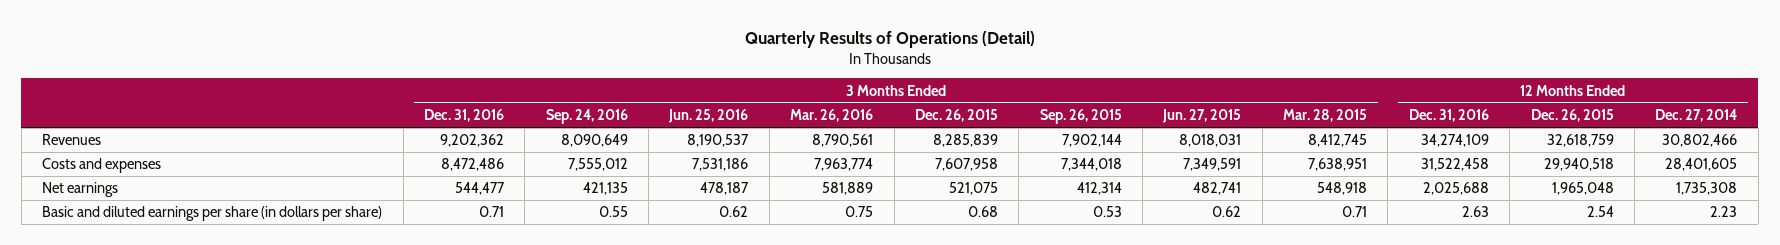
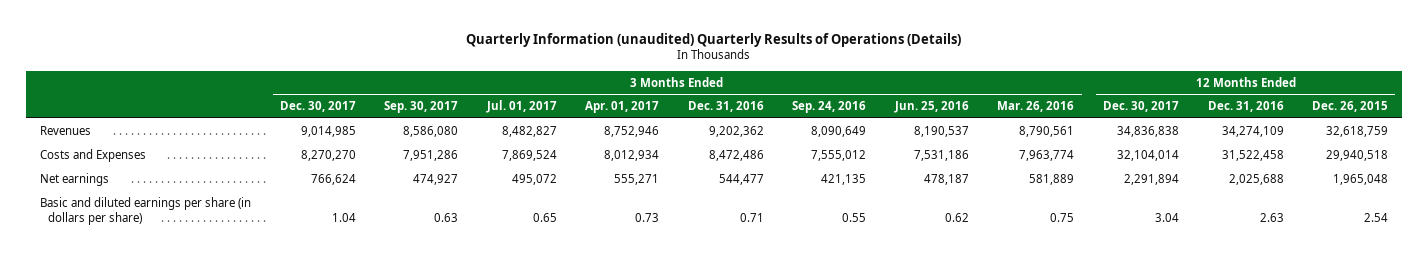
- Quarterly Results of Operations (Detail)
+ Quarterly Information (unaudited) Quarterly Results of Operations (Details)
- | 3 Months Ended Dec. 31, 2016 | 3 Months Ended Sep. 24, 2016 | 3 Months Ended Jun. 25, 2016 | 3 Months Ended Mar. 26, 2016 | 3 Months Ended Dec. 26, 2015 | 3 Months Ended Sep. 26, 2015 | 3 Months Ended Jun. 27, 2015 | 3 Months Ended Mar. 28, 2015 | 12 Months Ended Dec. 31, 2016 | 12 Months Ended Dec. 26, 2015 | 12 Months Ended Dec. 27, 2014
+ | 3 Months Ended Dec. 30, 2017 | 3 Months Ended Sep. 30, 2017 | 3 Months Ended Jul. 01, 2017 | 3 Months Ended Apr. 01, 2017 | 3 Months Ended Dec. 31, 2016 | 3 Months Ended Sep. 24, 2016 | 3 Months Ended Jun. 25, 2016 | 3 Months Ended Mar. 26, 2016 | 12 Months Ended Dec. 30, 2017 | 12 Months Ended Dec. 31, 2016 | 12 Months Ended Dec. 26, 2015
- Costs and expenses | 8,472,486 | 7,555,012 | 7,531,186 | 7,963,774 | 7,607,958 | 7,344,018 | 7,349,591 | 7,638,951 | 31,522,458 | 29,940,518 | 28,401,605
+ Costs and Expenses | 8,270,270 | 7,951,286 | 7,869,524 | 8,012,934 | 8,472,486 | 7,555,012 | 7,531,186 | 7,963,774 | 32,104,014 | 31,522,458 | 29,940,518

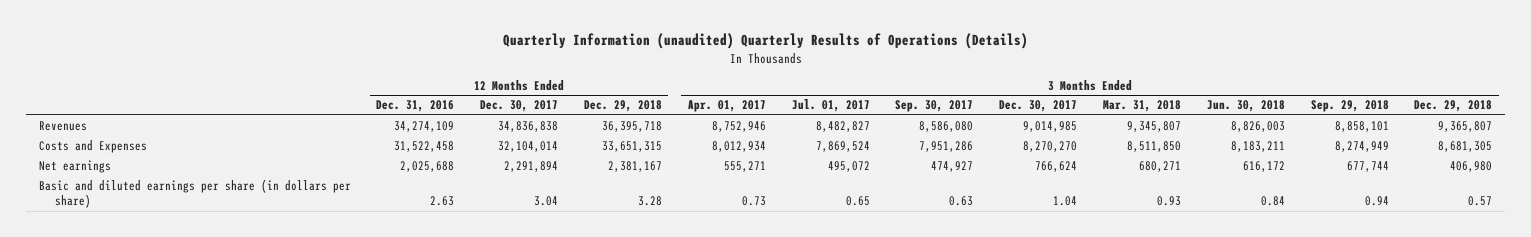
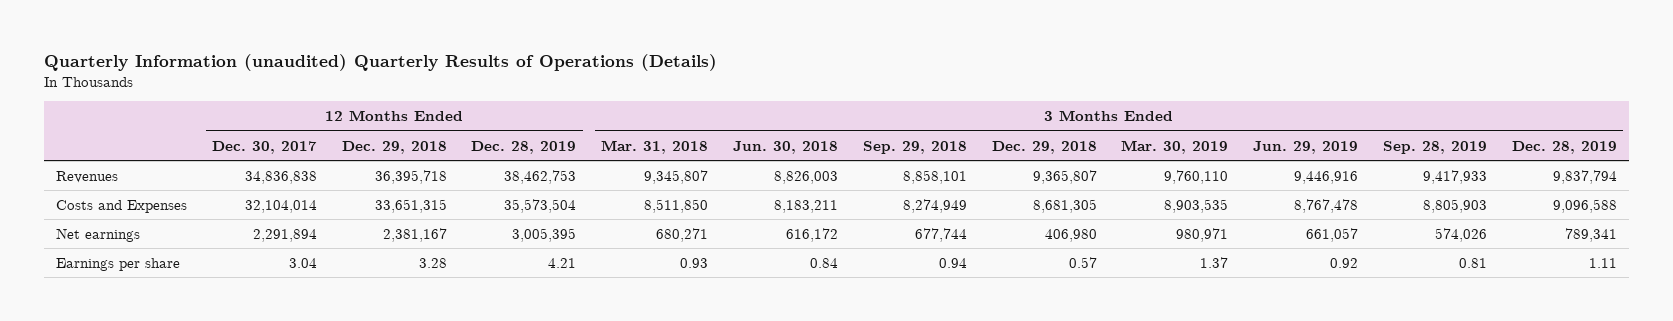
- | 12 Months Ended Dec. 31, 2016 | 12 Months Ended Dec. 30, 2017 | 12 Months Ended Dec. 29, 2018 | 3 Months Ended Apr. 01, 2017 | 3 Months Ended Jul. 01, 2017 | 3 Months Ended Sep. 30, 2017 | 3 Months Ended Dec. 30, 2017 | 3 Months Ended Mar. 31, 2018 | 3 Months Ended Jun. 30, 2018 | 3 Months Ended Sep. 29, 2018 | 3 Months Ended Dec. 29, 2018
+ | 12 Months Ended Dec. 30, 2017 | 12 Months Ended Dec. 29, 2018 | 12 Months Ended Dec. 28, 2019 | 3 Months Ended Mar. 31, 2018 | 3 Months Ended Jun. 30, 2018 | 3 Months Ended Sep. 29, 2018 | 3 Months Ended Dec. 29, 2018 | 3 Months Ended Mar. 30, 2019 | 3 Months Ended Jun. 29, 2019 | 3 Months Ended Sep. 28, 2019 | 3 Months Ended Dec. 28, 2019
- Basic and diluted earnings per share (in dollars per share) | 2.63 | 3.04 | 3.28 | 0.73 | 0.65 | 0.63 | 1.04 | 0.93 | 0.84 | 0.94 | 0.57
+ Earnings per share | 3.04 | 3.28 | 4.21 | 0.93 | 0.84 | 0.94 | 0.57 | 1.37 | 0.92 | 0.81 | 1.11

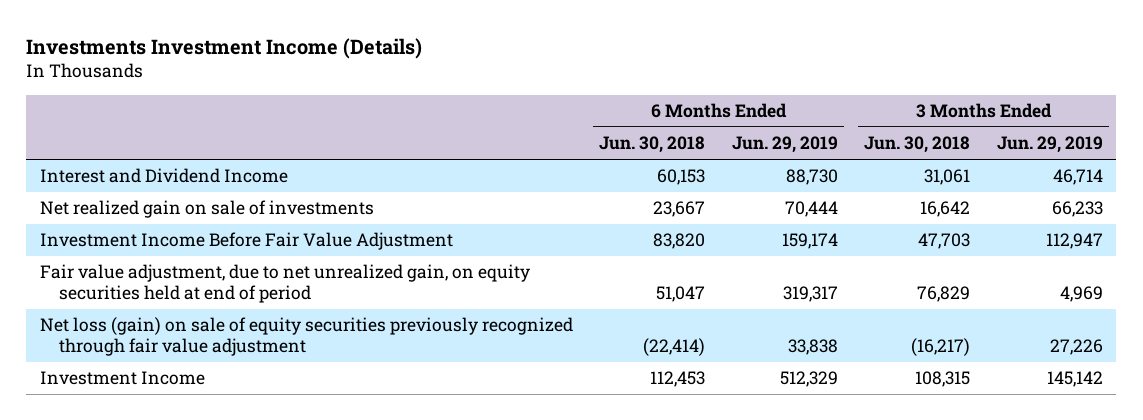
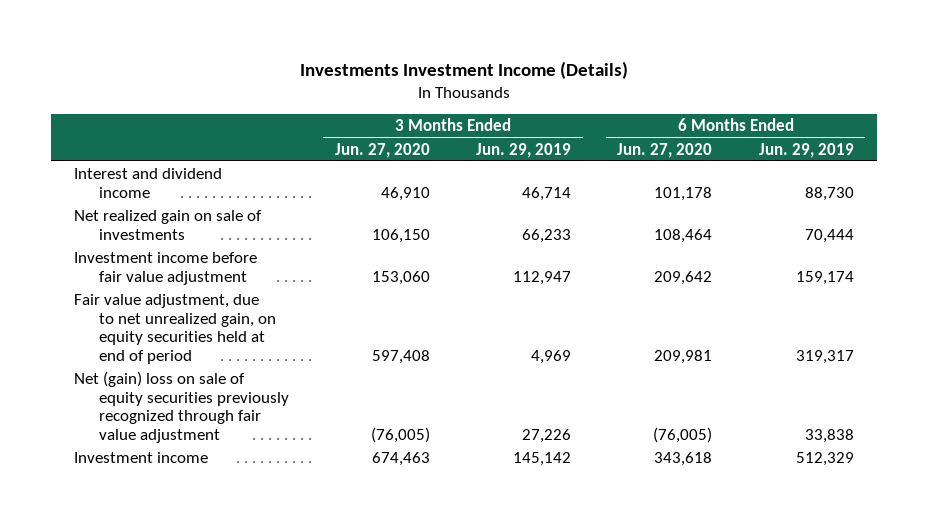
- | 6 Months Ended Jun. 30, 2018 | 6 Months Ended Jun. 29, 2019 | 3 Months Ended Jun. 30, 2018 | 3 Months Ended Jun. 29, 2019
+ | 3 Months Ended Jun. 27, 2020 | 3 Months Ended Jun. 29, 2019 | 6 Months Ended Jun. 27, 2020 | 6 Months Ended Jun. 29, 2019
- Interest and Dividend Income | 60,153 | 88,730 | 31,061 | 46,714
+ Interest and dividend income | 46,910 | 46,714 | 101,178 | 88,730
- Investment Income Before Fair Value Adjustment | 83,820 | 159,174 | 47,703 | 112,947
+ Investment income before fair value adjustment | 153,060 | 112,947 | 209,642 | 159,174
- Net loss (gain) on sale of equity securities previously recognized through fair value adjustment | (22,414) | 33,838 | (16,217) | 27,226
- Investment Income | 112,453 | 512,329 | 108,315 | 145,142
+ Net (gain) loss on sale of equity securities previously recognized through fair value adjustment | (76,005) | 27,226 | (76,005) | 33,838
+ Investment income | 674,463 | 145,142 | 343,618 | 512,329

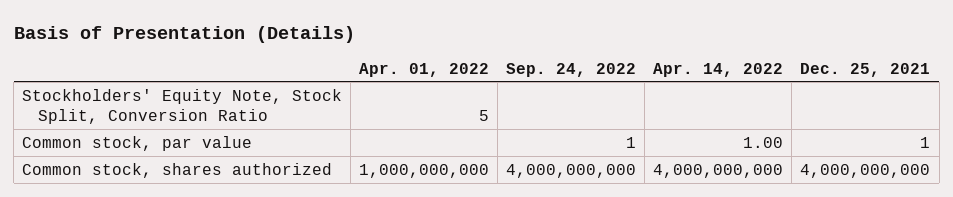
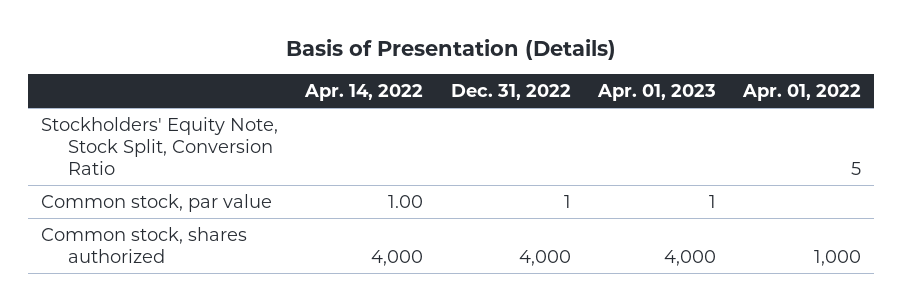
- | Apr. 01, 2022 | Sep. 24, 2022 | Apr. 14, 2022 | Dec. 25, 2021
+ | Apr. 14, 2022 | Dec. 31, 2022 | Apr. 01, 2023 | Apr. 01, 2022
- Common stock, shares authorized | 1,000,000,000 | 4,000,000,000 | 4,000,000,000 | 4,000,000,000
+ Common stock, shares authorized | 4,000 | 4,000 | 4,000 | 1,000

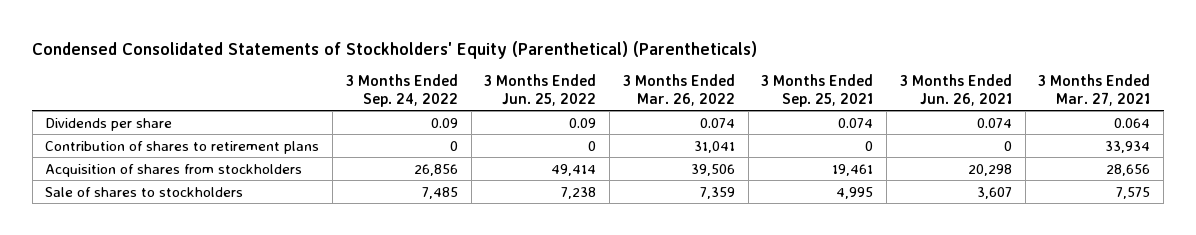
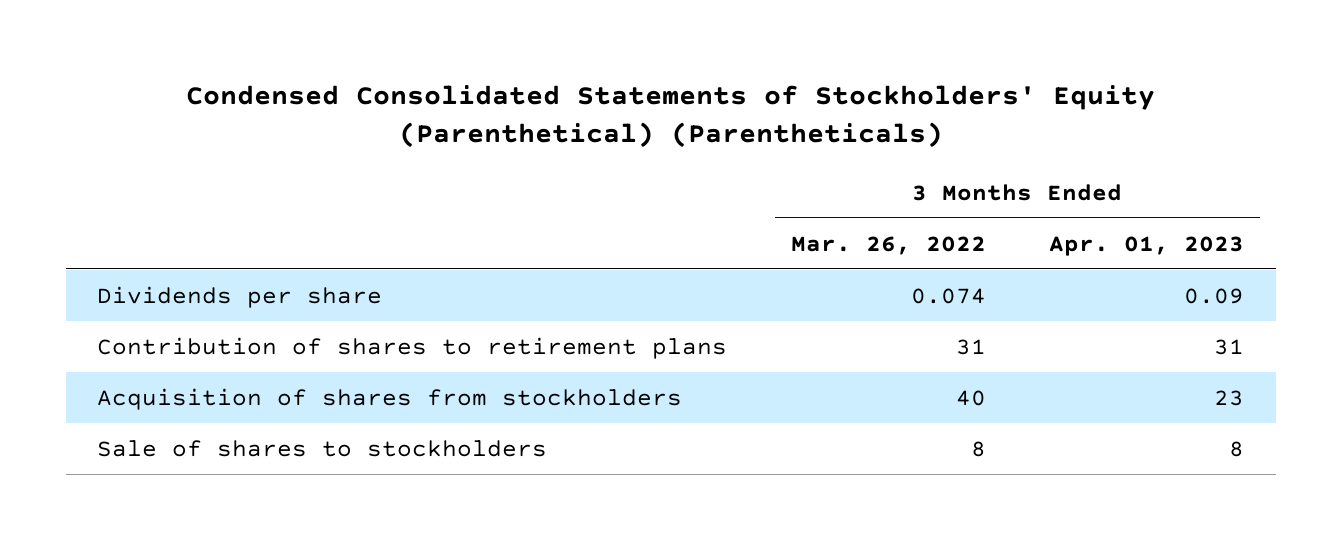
- | 3 Months Ended Sep. 24, 2022 | 3 Months Ended Jun. 25, 2022 | 3 Months Ended Mar. 26, 2022 | 3 Months Ended Sep. 25, 2021 | 3 Months Ended Jun. 26, 2021 | 3 Months Ended Mar. 27, 2021
+ | 3 Months Ended Mar. 26, 2022 | 3 Months Ended Apr. 01, 2023
- Contribution of shares to retirement plans | 0 | 0 | 31,041 | 0 | 0 | 33,934
- Acquisition of shares from stockholders | 26,856 | 49,414 | 39,506 | 19,461 | 20,298 | 28,656
- Sale of shares to stockholders | 7,485 | 7,238 | 7,359 | 4,995 | 3,607 | 7,575
+ Contribution of shares to retirement plans | 31 | 31
+ Acquisition of shares from stockholders | 40 | 23
+ Sale of shares to stockholders | 8 | 8

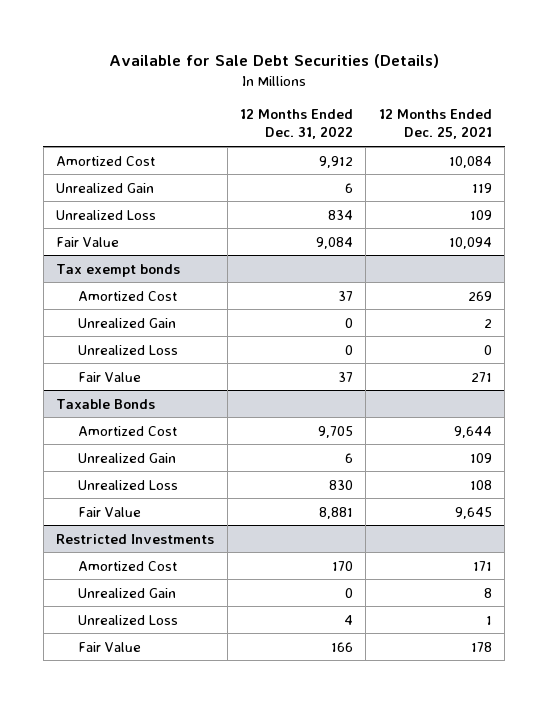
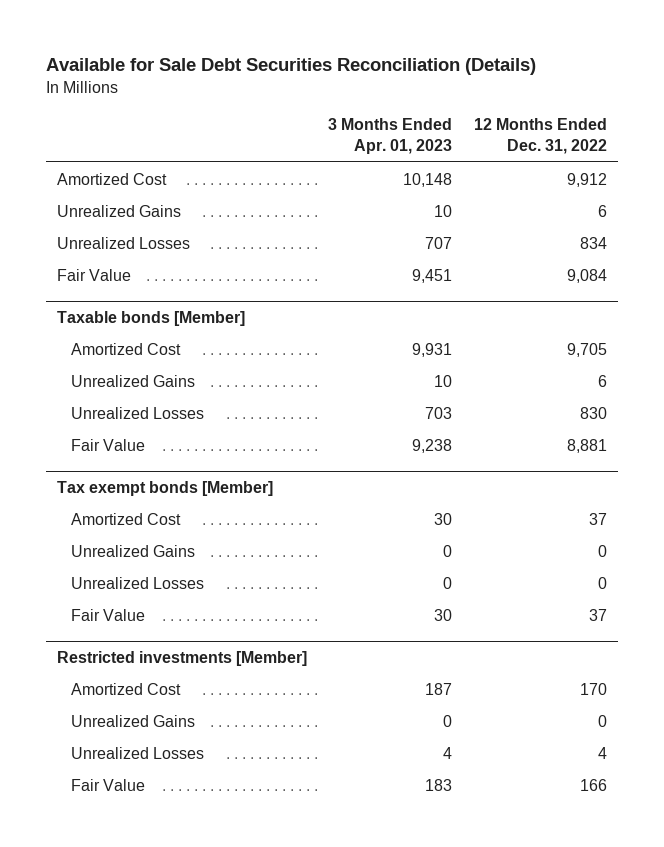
- Available for Sale Debt Securities (Details)
+ Available for Sale Debt Securities Reconciliation (Details)
- | 12 Months Ended Dec. 31, 2022 | 12 Months Ended Dec. 25, 2021
+ | 3 Months Ended Apr. 01, 2023 | 12 Months Ended Dec. 31, 2022
- Unrealized Gain | 6 | 119
- Unrealized Loss | 834 | 109
+ Unrealized Gains | 10 | 6
+ Unrealized Losses | 707 | 834
- Tax exempt bonds
- Amortized Cost | 37 | 269
- Unrealized Gain | 0 | 2
- Unrealized Loss | 0 | 0
- Fair Value | 37 | 271
- Taxable Bonds
+ Taxable bonds [Member]
- Unrealized Gain | 6 | 109
- Unrealized Loss | 830 | 108
+ Unrealized Gains | 10 | 6
+ Unrealized Losses | 703 | 830
- Restricted Investments
+ Tax exempt bonds [Member]
+ Amortized Cost | 30 | 37
+ Unrealized Gains | 0 | 0
+ Unrealized Losses | 0 | 0
+ Fair Value | 30 | 37
+ Restricted investments [Member]
- Unrealized Gain | 0 | 8
- Unrealized Loss | 4 | 1
+ Unrealized Gains | 0 | 0
+ Unrealized Losses | 4 | 4

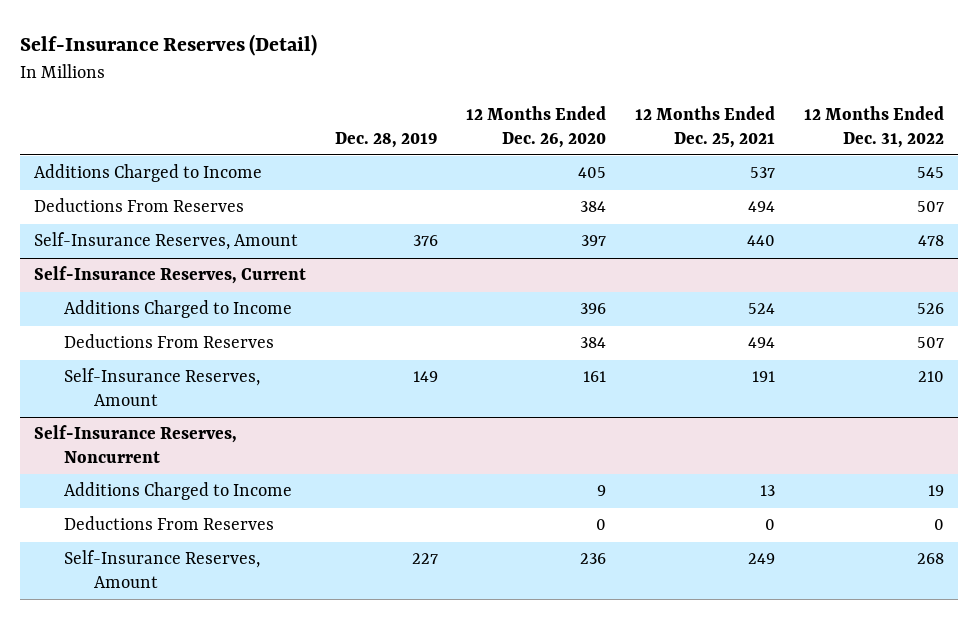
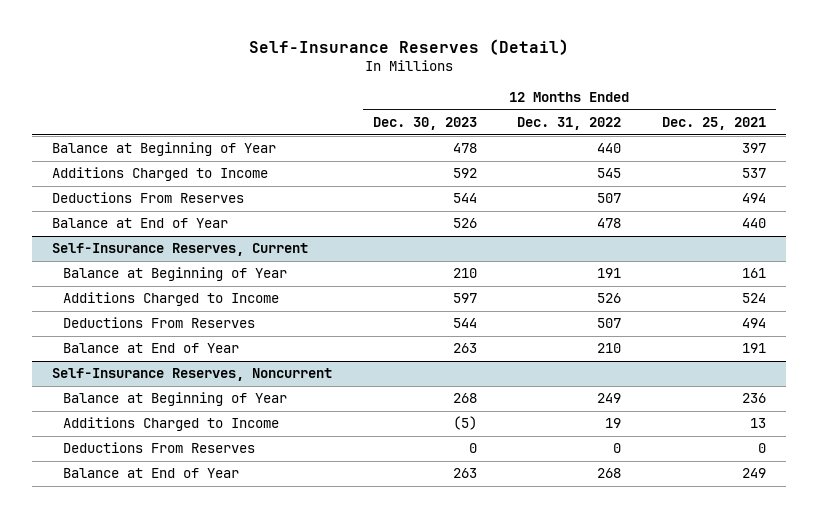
- | Dec. 28, 2019 | 12 Months Ended Dec. 26, 2020 | 12 Months Ended Dec. 25, 2021 | 12 Months Ended Dec. 31, 2022
+ | 12 Months Ended Dec. 30, 2023 | 12 Months Ended Dec. 31, 2022 | 12 Months Ended Dec. 25, 2021
+ Balance at Beginning of Year | 478 | 440 | 397
- Self-Insurance Reserves, Amount | 376 | 397 | 440 | 478
+ Balance at End of Year | 526 | 478 | 440
@ Self-Insurance Reserves, Current
+ Balance at Beginning of Year | 210 | 191 | 161
- Self-Insurance Reserves, Amount | 149 | 161 | 191 | 210
+ Balance at End of Year | 263 | 210 | 191
@ Self-Insurance Reserves, Noncurrent
+ Balance at Beginning of Year | 268 | 249 | 236
- Self-Insurance Reserves, Amount | 227 | 236 | 249 | 268
+ Balance at End of Year | 263 | 268 | 249

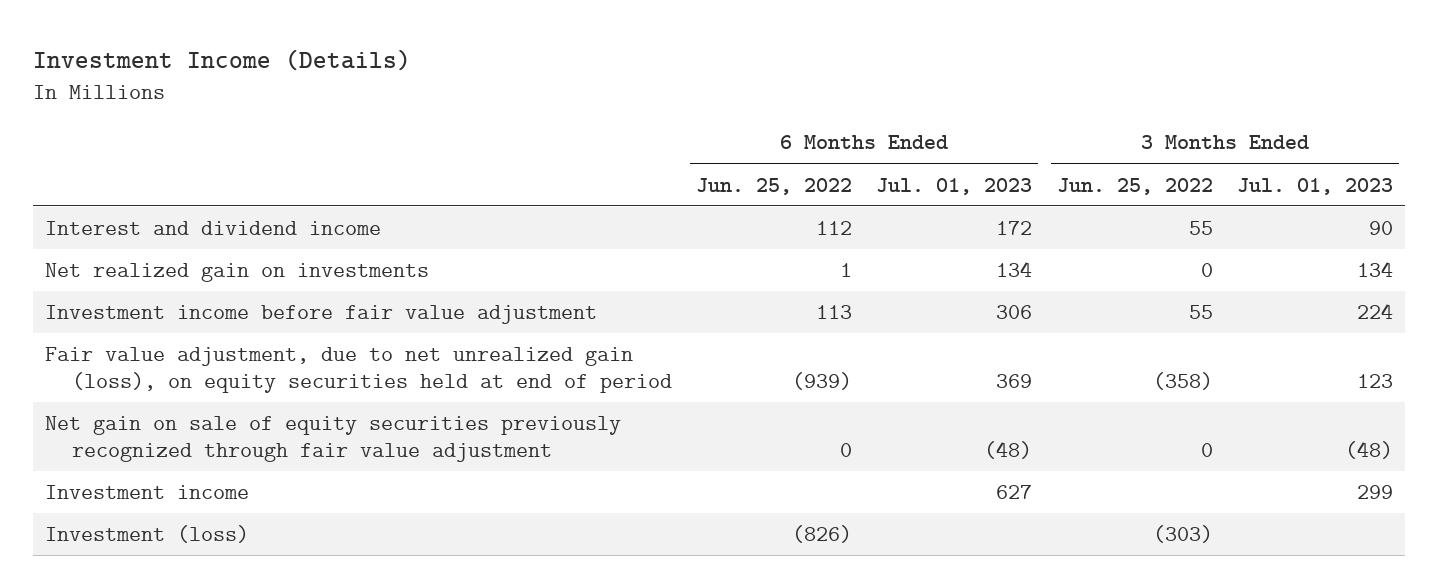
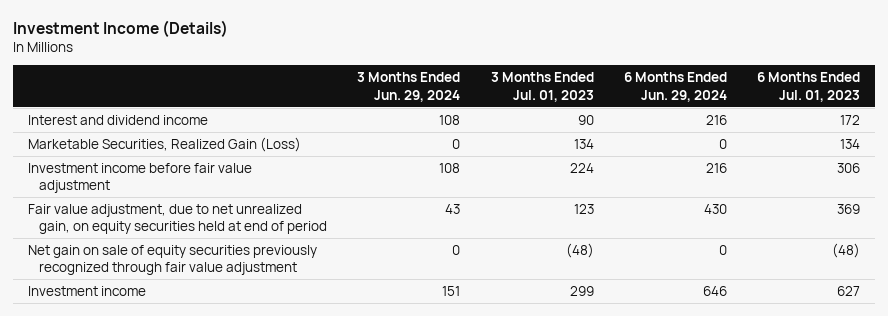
- | 6 Months Ended Jun. 25, 2022 | 6 Months Ended Jul. 01, 2023 | 3 Months Ended Jun. 25, 2022 | 3 Months Ended Jul. 01, 2023
+ | 3 Months Ended Jun. 29, 2024 | 3 Months Ended Jul. 01, 2023 | 6 Months Ended Jun. 29, 2024 | 6 Months Ended Jul. 01, 2023
- Net realized gain on investments | 1 | 134 | 0 | 134
+ Marketable Securities, Realized Gain (Loss) | 0 | 134 | 0 | 134
- Fair value adjustment, due to net unrealized gain (loss), on equity securities held at end of period | (939) | 369 | (358) | 123
+ Fair value adjustment, due to net unrealized gain, on equity securities held at end of period | 43 | 123 | 430 | 369
- Investment (loss) | (826) | | (303) |

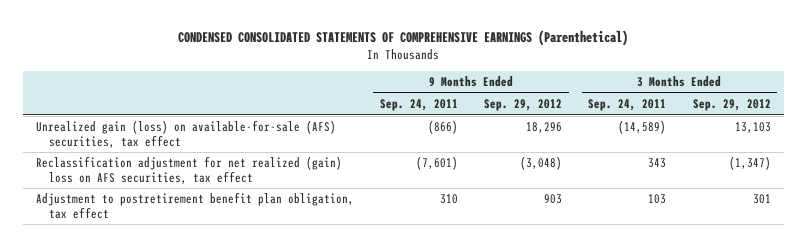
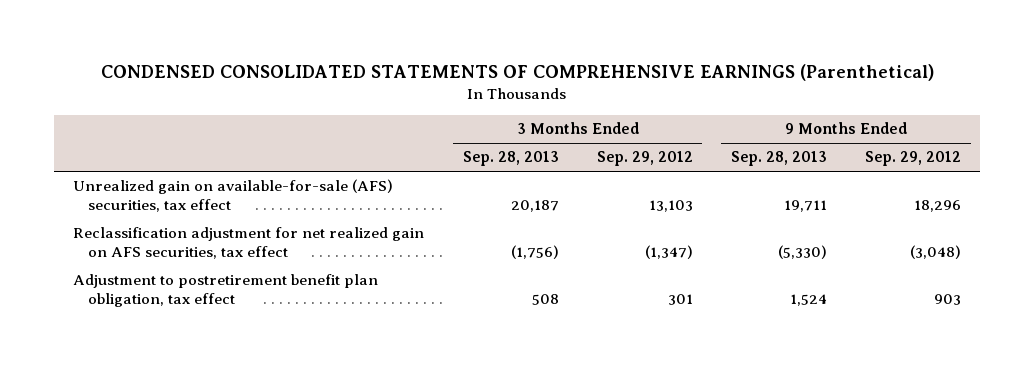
- | 9 Months Ended Sep. 24, 2011 | 9 Months Ended Sep. 29, 2012 | 3 Months Ended Sep. 24, 2011 | 3 Months Ended Sep. 29, 2012
+ | 3 Months Ended Sep. 28, 2013 | 3 Months Ended Sep. 29, 2012 | 9 Months Ended Sep. 28, 2013 | 9 Months Ended Sep. 29, 2012
- Unrealized gain (loss) on available-for-sale (AFS) securities, tax effect | (866) | 18,296 | (14,589) | 13,103
- Reclassification adjustment for net realized (gain) loss on AFS securities, tax effect | (7,601) | (3,048) | 343 | (1,347)
+ Unrealized gain on available-for-sale (AFS) securities, tax effect | 20,187 | 13,103 | 19,711 | 18,296
+ Reclassification adjustment for net realized gain on AFS securities, tax effect | (1,756) | (1,347) | (5,330) | (3,048)

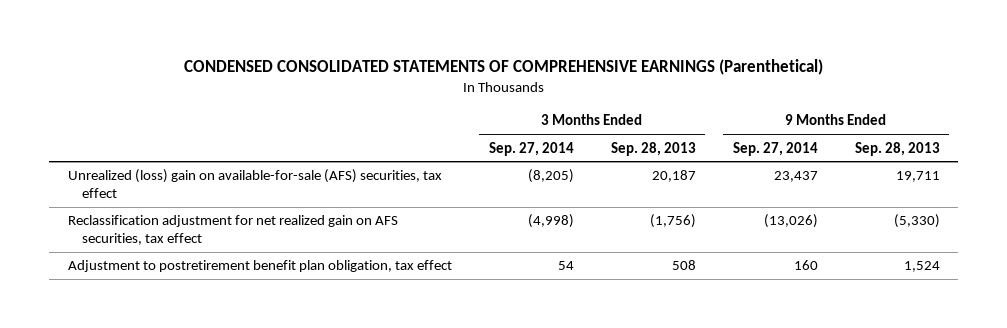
- | 3 Months Ended Sep. 28, 2013 | 3 Months Ended Sep. 29, 2012 | 9 Months Ended Sep. 28, 2013 | 9 Months Ended Sep. 29, 2012
+ | 3 Months Ended Sep. 27, 2014 | 3 Months Ended Sep. 28, 2013 | 9 Months Ended Sep. 27, 2014 | 9 Months Ended Sep. 28, 2013
- Unrealized gain on available-for-sale (AFS) securities, tax effect | 20,187 | 13,103 | 19,711 | 18,296
+ Unrealized (loss) gain on available-for-sale (AFS) securities, tax effect | (8,205) | 20,187 | 23,437 | 19,711

